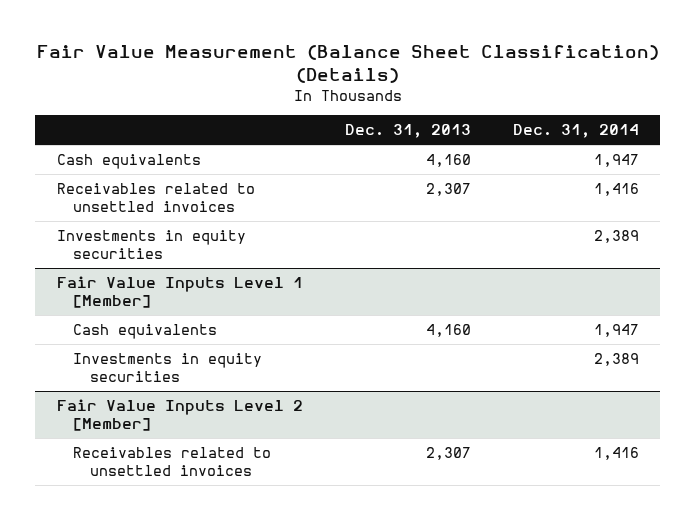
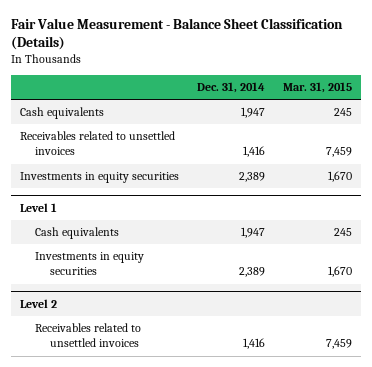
- Fair Value Measurement (Balance Sheet Classification) (Details)
+ Fair Value Measurement - Balance Sheet Classification (Details)
- | Dec. 31, 2013 | Dec. 31, 2014
+ | Dec. 31, 2014 | Mar. 31, 2015
- Fair Value Inputs Level 1 [Member]
+ Level 1
- Fair Value Inputs Level 2 [Member]
+ Level 2

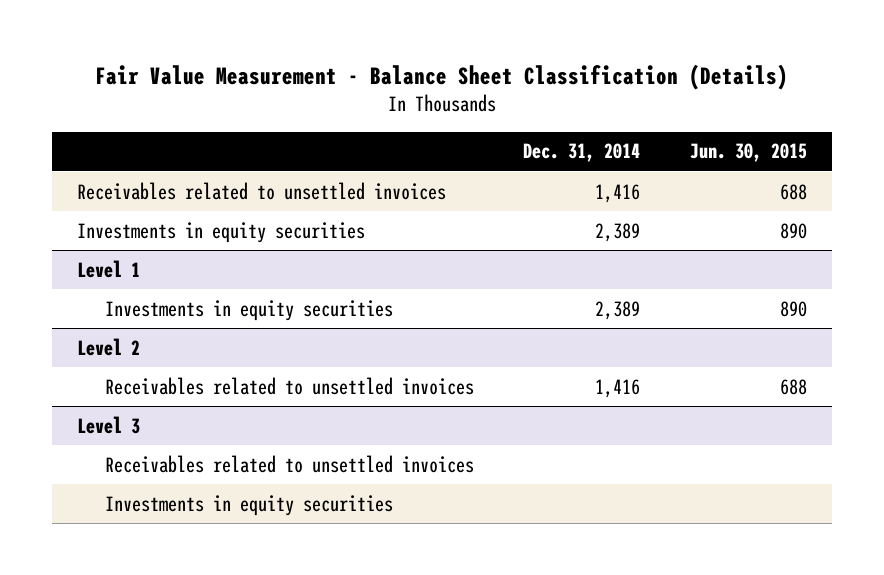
- | Dec. 31, 2014 | Mar. 31, 2015
+ | Dec. 31, 2014 | Jun. 30, 2015
- Cash equivalents | 1,947 | 245
@ Level 1
- Cash equivalents | 1,947 | 245
+ Level 3
+ Receivables related to unsettled invoices
+ Investments in equity securities

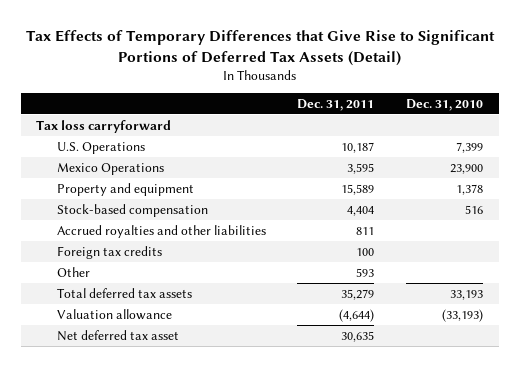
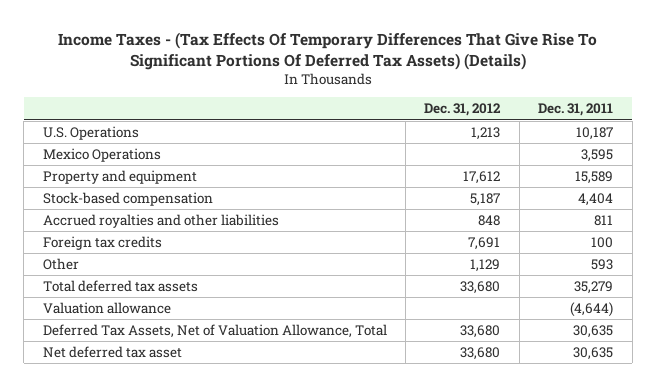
- Tax Effects of Temporary Differences that Give Rise to Significant Portions of Deferred Tax Assets (Detail)
+ Income Taxes - (Tax Effects Of Temporary Differences That Give Rise To Significant Portions Of Deferred Tax Assets) (Details)
- | Dec. 31, 2011 | Dec. 31, 2010
+ | Dec. 31, 2012 | Dec. 31, 2011
- Tax loss carryforward
+ Deferred Tax Assets, Net of Valuation Allowance, Total | 33,680 | 30,635

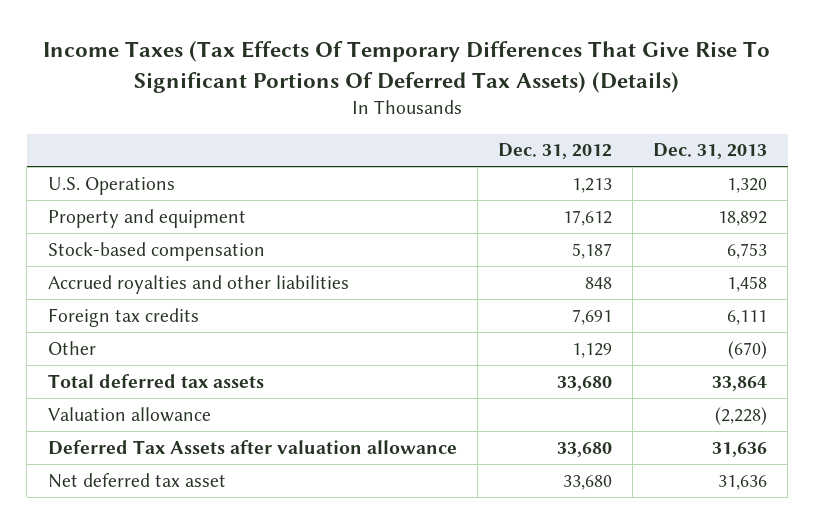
- Income Taxes - (Tax Effects Of Temporary Differences That Give Rise To Significant Portions Of Deferred Tax Assets) (Details)
+ Income Taxes (Tax Effects Of Temporary Differences That Give Rise To Significant Portions Of Deferred Tax Assets) (Details)
- | Dec. 31, 2012 | Dec. 31, 2011
+ | Dec. 31, 2012 | Dec. 31, 2013
- Mexico Operations | | 3,595
- Deferred Tax Assets, Net of Valuation Allowance, Total | 33,680 | 30,635
+ Deferred Tax Assets after valuation allowance | 33,680 | 31,636

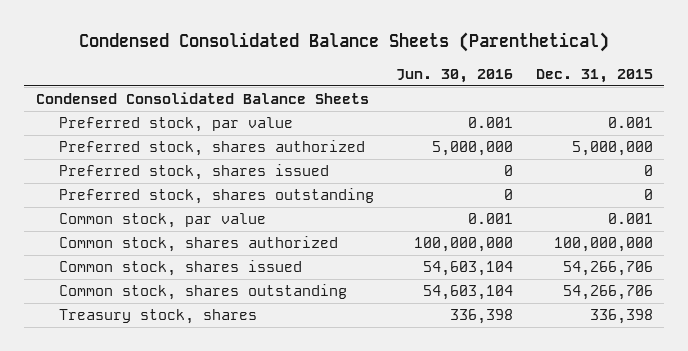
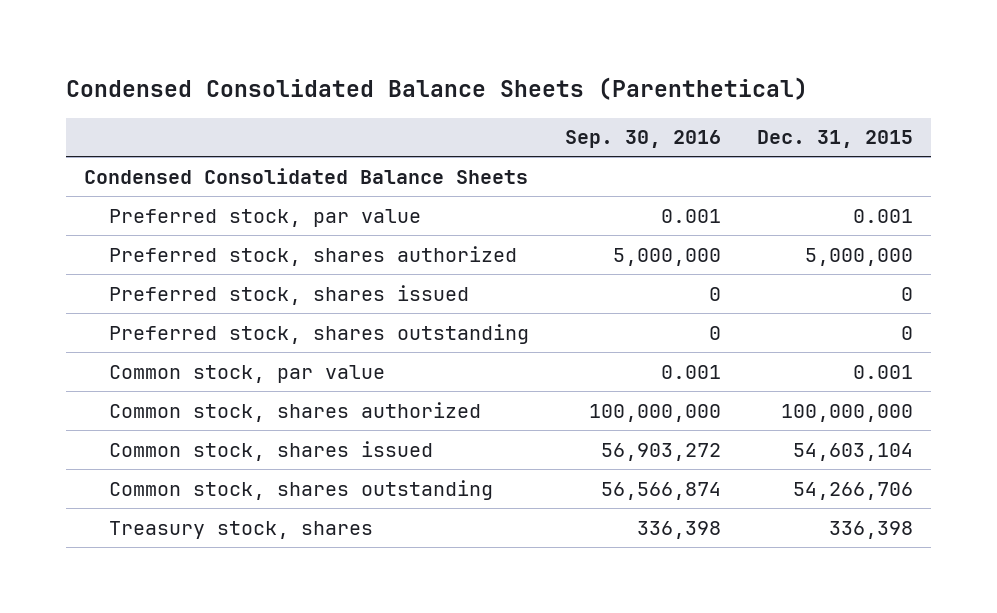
- | Jun. 30, 2016 | Dec. 31, 2015
+ | Sep. 30, 2016 | Dec. 31, 2015
- Common stock, shares issued | 54,603,104 | 54,266,706
+ Common stock, shares issued | 56,903,272 | 54,603,104

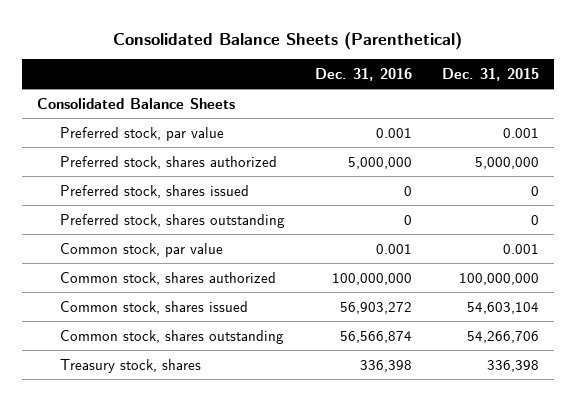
- Condensed Consolidated Balance Sheets (Parenthetical)
+ Consolidated Balance Sheets (Parenthetical)
- | Sep. 30, 2016 | Dec. 31, 2015
+ | Dec. 31, 2016 | Dec. 31, 2015
- Condensed Consolidated Balance Sheets
+ Consolidated Balance Sheets

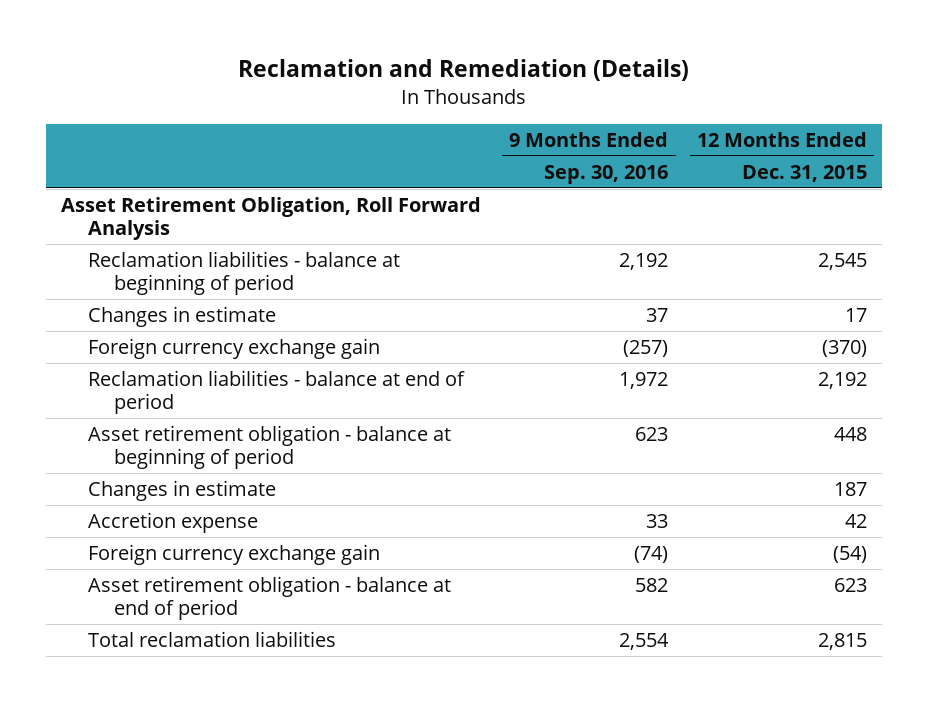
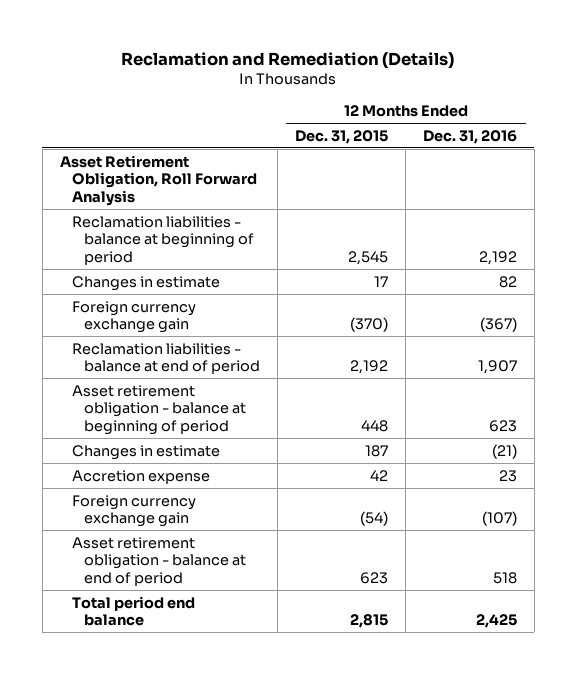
- | 9 Months Ended Sep. 30, 2016 | 12 Months Ended Dec. 31, 2015
+ | 12 Months Ended Dec. 31, 2015 | 12 Months Ended Dec. 31, 2016
- Total reclamation liabilities | 2,554 | 2,815
+ Total period end balance | 2,815 | 2,425

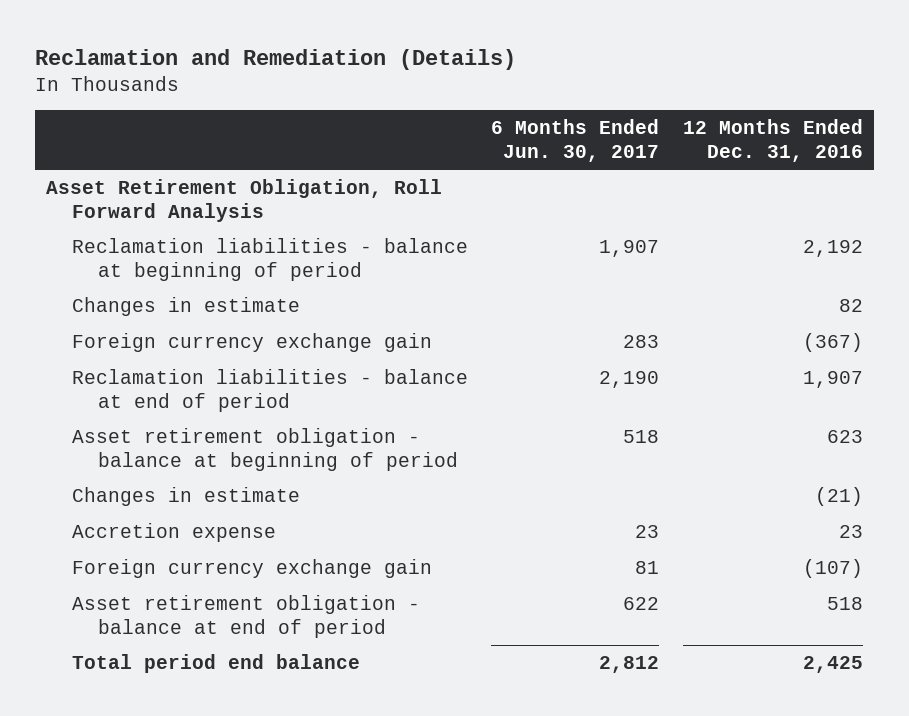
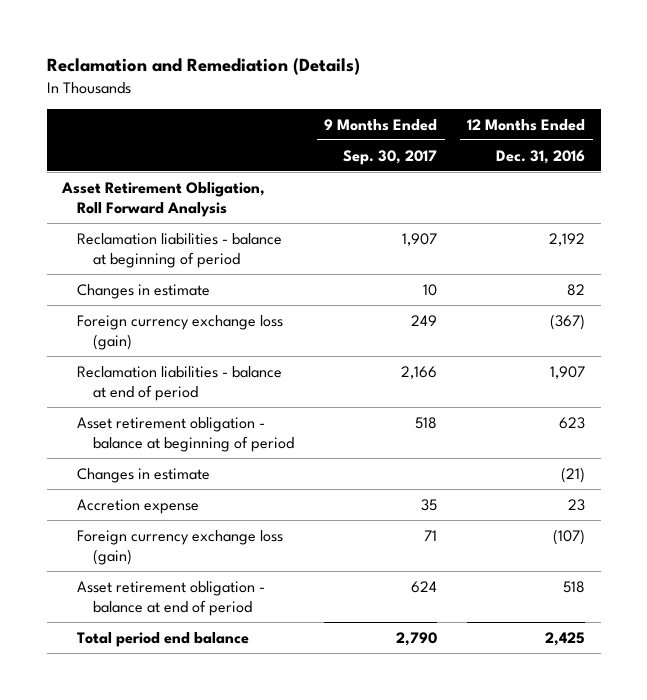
- | 6 Months Ended Jun. 30, 2017 | 12 Months Ended Dec. 31, 2016
+ | 9 Months Ended Sep. 30, 2017 | 12 Months Ended Dec. 31, 2016
- Foreign currency exchange gain | 283 | (367)
+ Foreign currency exchange loss (gain) | 249 | (367)
- Foreign currency exchange gain | 81 | (107)
+ Foreign currency exchange loss (gain) | 71 | (107)

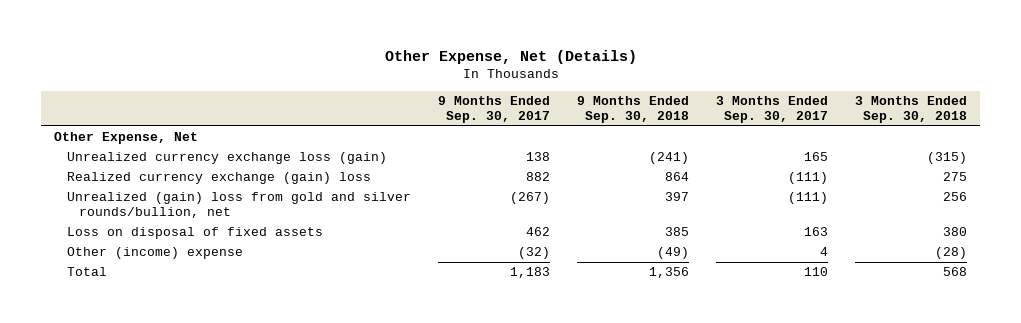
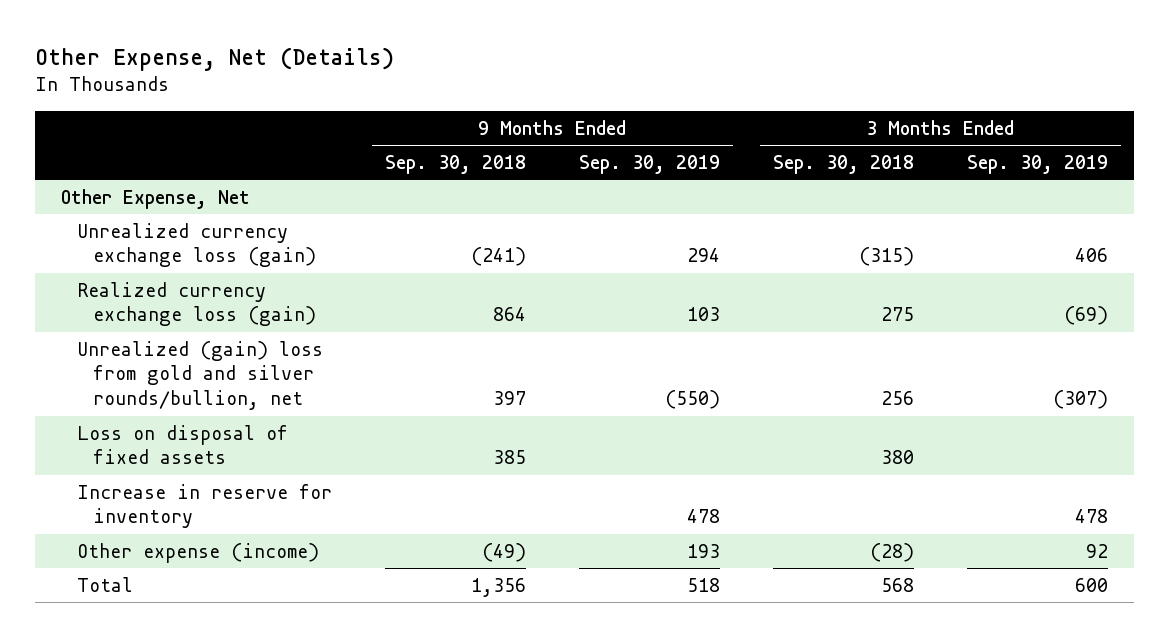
- | 9 Months Ended Sep. 30, 2017 | 9 Months Ended Sep. 30, 2018 | 3 Months Ended Sep. 30, 2017 | 3 Months Ended Sep. 30, 2018
+ | 9 Months Ended Sep. 30, 2018 | 9 Months Ended Sep. 30, 2019 | 3 Months Ended Sep. 30, 2018 | 3 Months Ended Sep. 30, 2019
- Realized currency exchange (gain) loss | 882 | 864 | (111) | 275
+ Realized currency exchange loss (gain) | 864 | 103 | 275 | (69)
- Other (income) expense | (32) | (49) | 4 | (28)
+ Increase in reserve for inventory | | 478 | | 478
+ Other expense (income) | (49) | 193 | (28) | 92

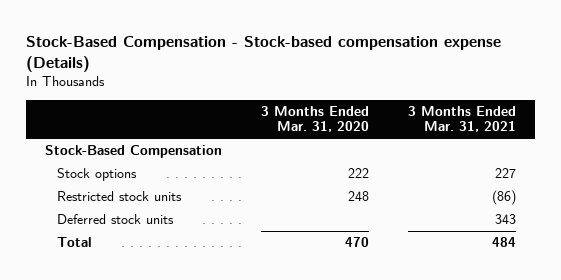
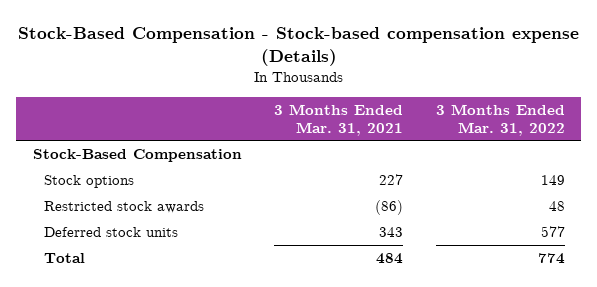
- | 3 Months Ended Mar. 31, 2020 | 3 Months Ended Mar. 31, 2021
+ | 3 Months Ended Mar. 31, 2021 | 3 Months Ended Mar. 31, 2022
- Restricted stock units | 248 | (86)
+ Restricted stock awards | (86) | 48

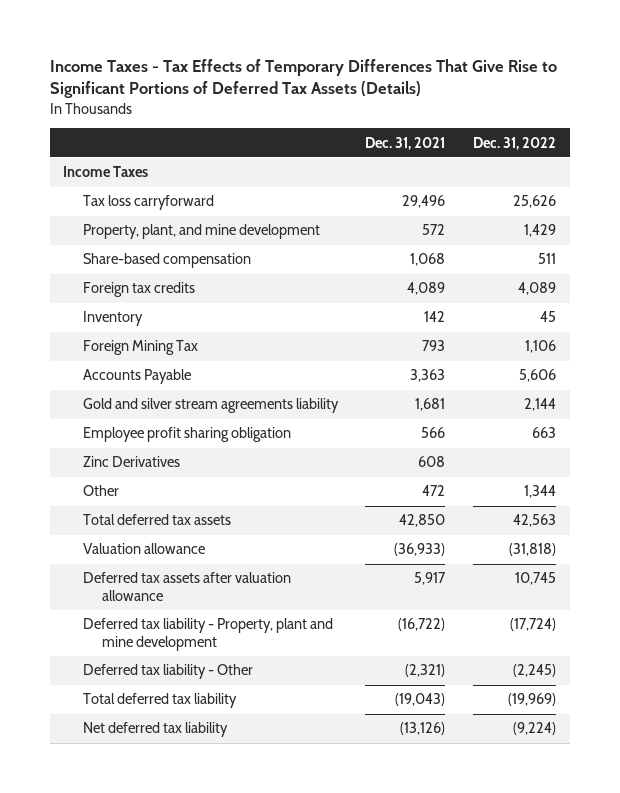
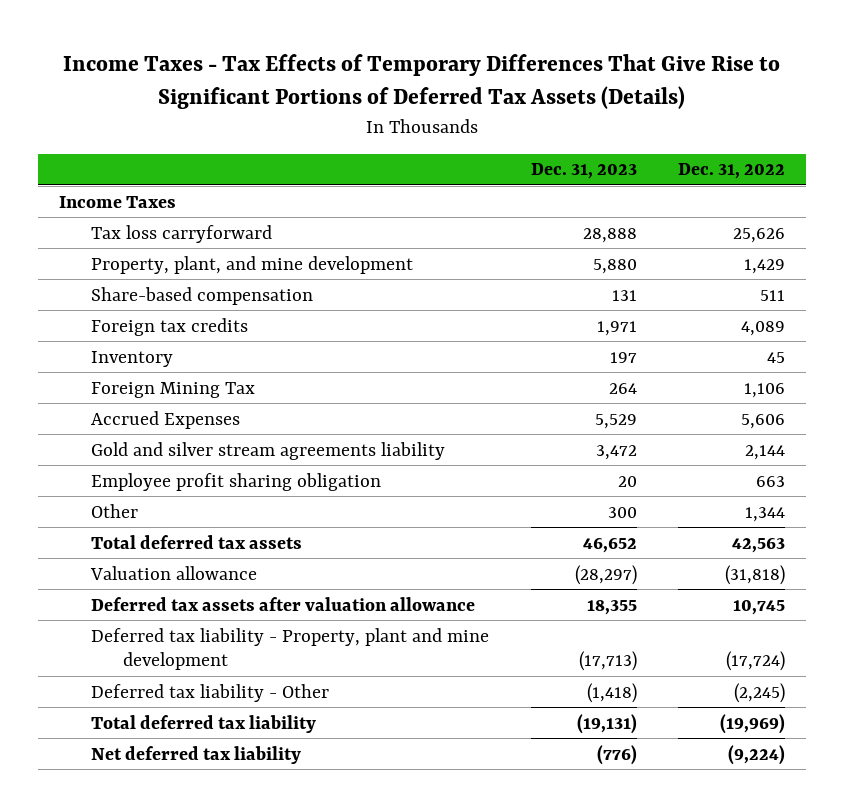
- | Dec. 31, 2021 | Dec. 31, 2022
+ | Dec. 31, 2023 | Dec. 31, 2022
- Accounts Payable | 3,363 | 5,606
+ Accrued Expenses | 5,529 | 5,606
- Zinc Derivatives | 608 |

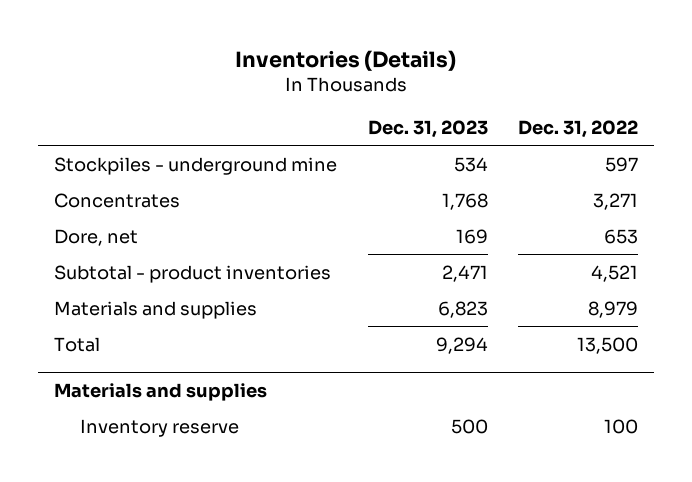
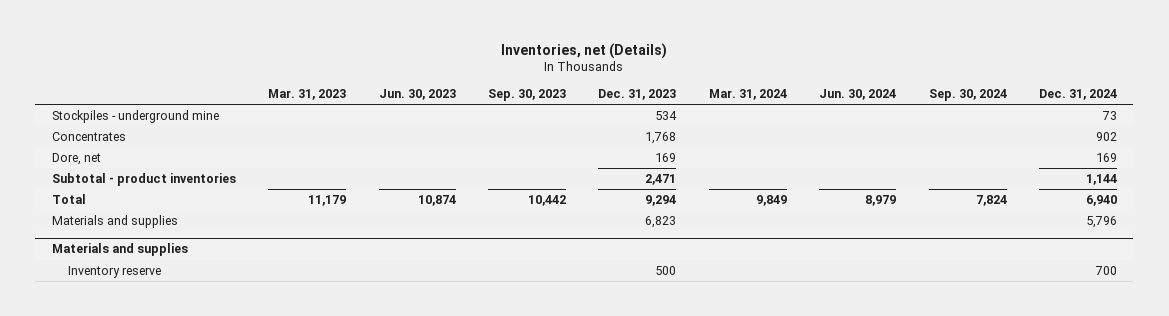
- Inventories (Details)
+ Inventories, net (Details)
- | Dec. 31, 2023 | Dec. 31, 2022
+ | Mar. 31, 2023 | Jun. 30, 2023 | Sep. 30, 2023 | Dec. 31, 2023 | Mar. 31, 2024 | Jun. 30, 2024 | Sep. 30, 2024 | Dec. 31, 2024
moved down: Materials and supplies | | | | 6,823 | | | | 5,796

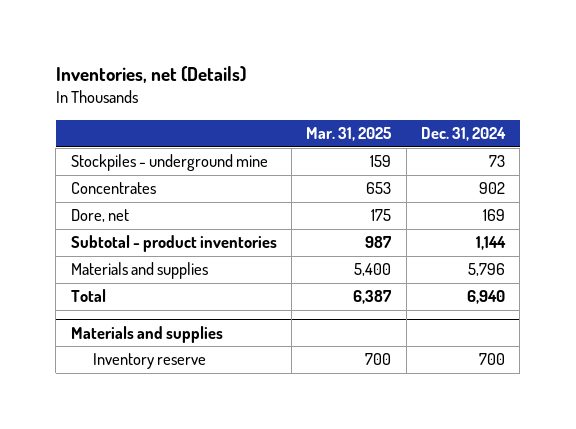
- | Mar. 31, 2023 | Jun. 30, 2023 | Sep. 30, 2023 | Dec. 31, 2023 | Mar. 31, 2024 | Jun. 30, 2024 | Sep. 30, 2024 | Dec. 31, 2024
+ | Mar. 31, 2025 | Dec. 31, 2024
moved down: Total | 6,387 | 6,940

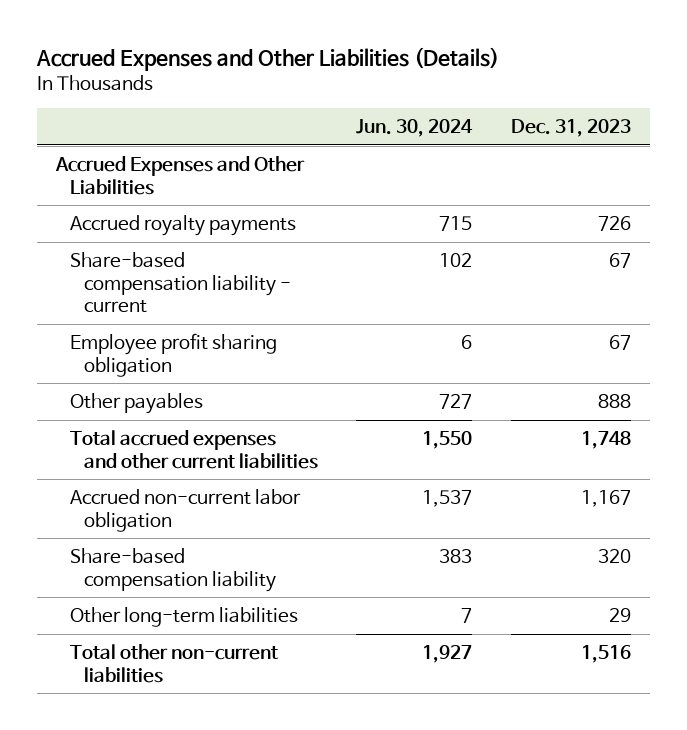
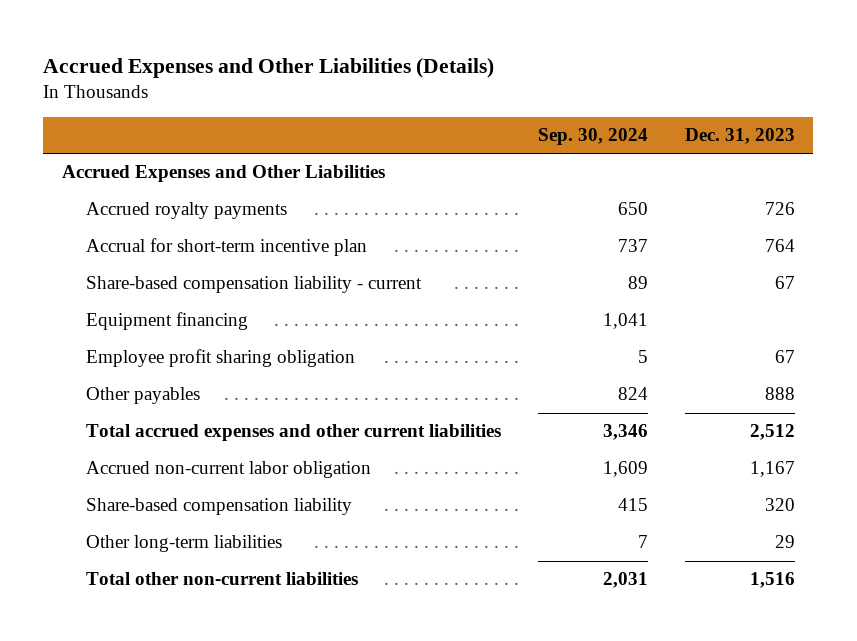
- | Jun. 30, 2024 | Dec. 31, 2023
+ | Sep. 30, 2024 | Dec. 31, 2023
+ Accrual for short-term incentive plan | 737 | 764
+ Equipment financing | 1,041 |
- Total accrued expenses and other current liabilities | 1,550 | 1,748
+ Total accrued expenses and other current liabilities | 3,346 | 2,512

